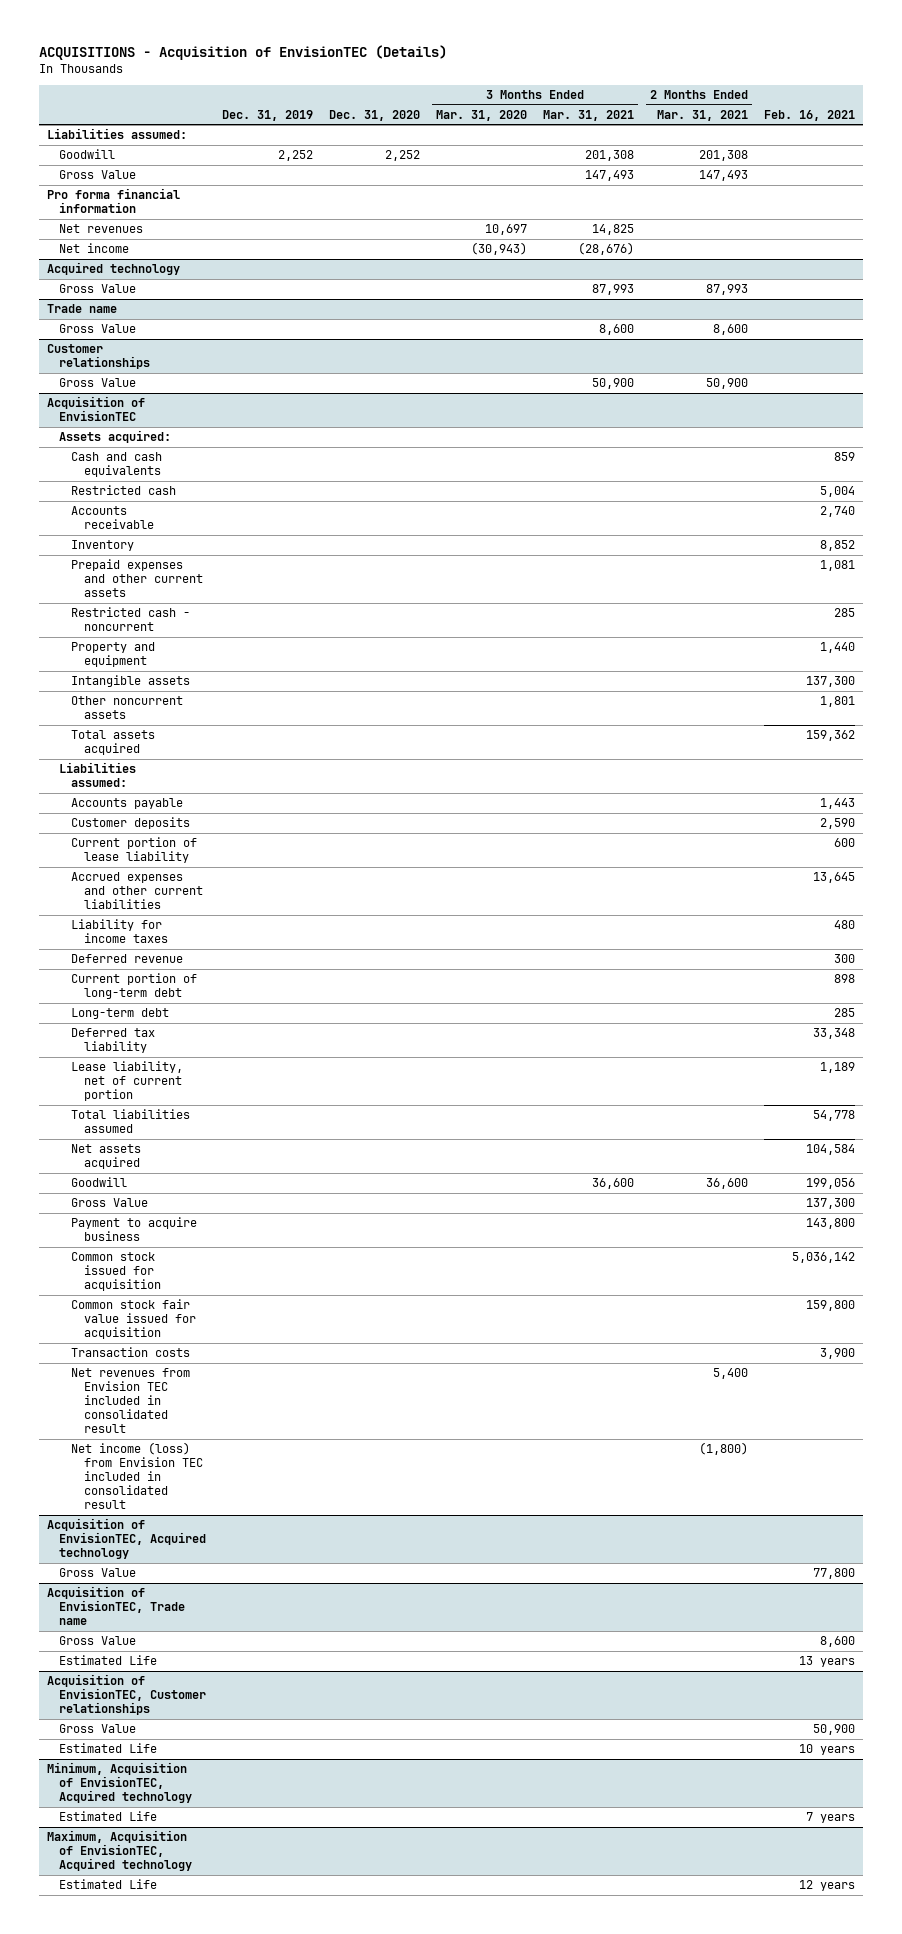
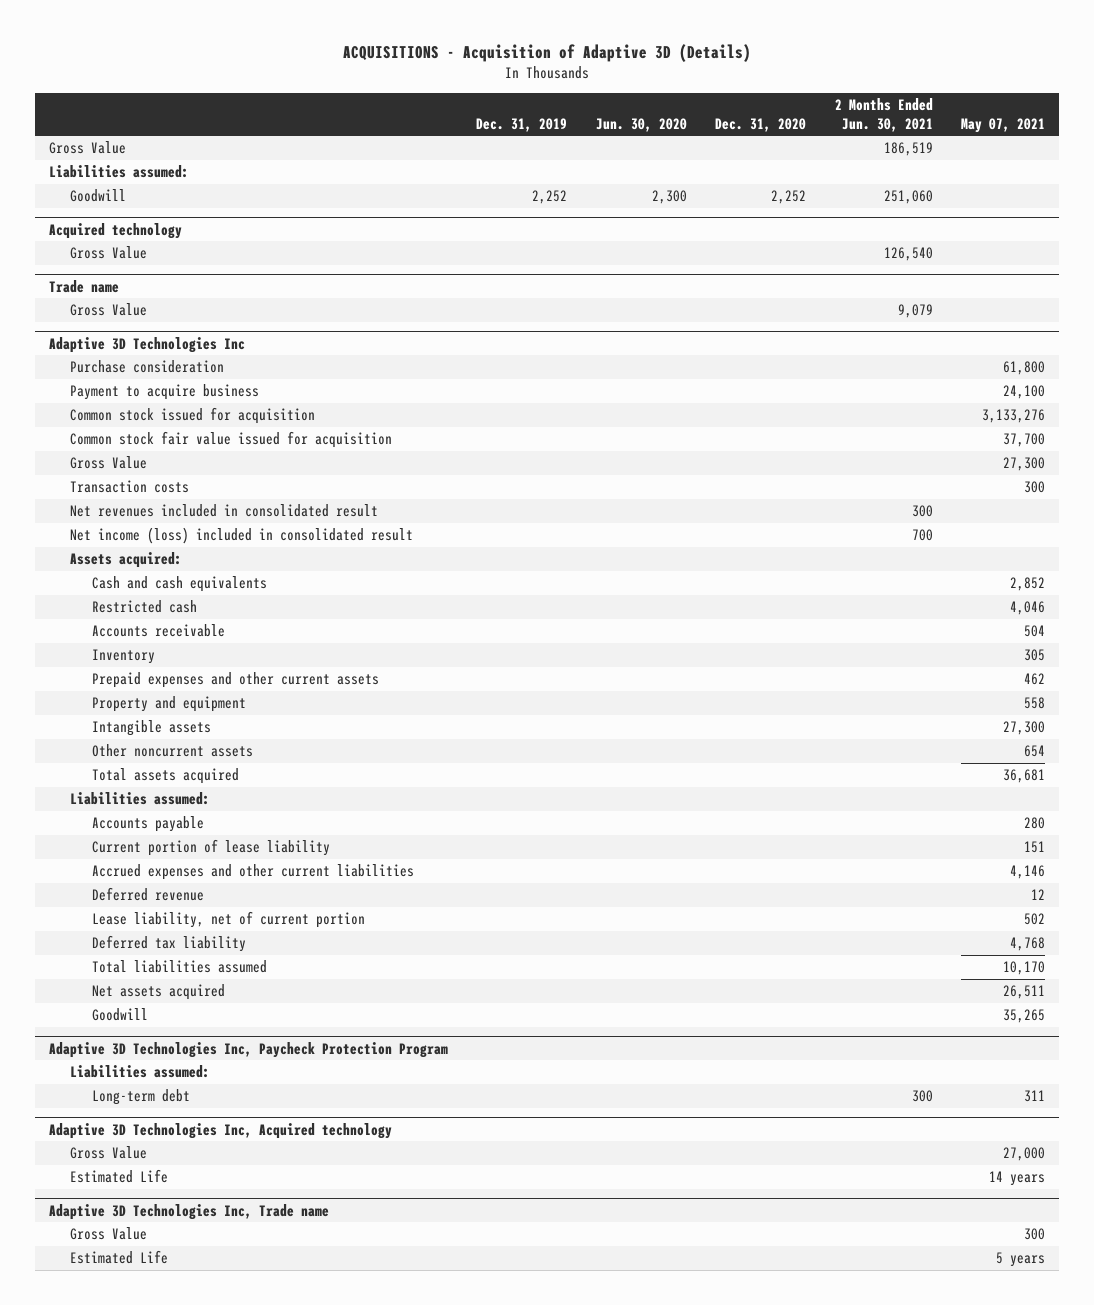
- ACQUISITIONS - Acquisition of EnvisionTEC (Details)
+ ACQUISITIONS - Acquisition of Adaptive 3D (Details)
- | Dec. 31, 2019 | Dec. 31, 2020 | 3 Months Ended Mar. 31, 2020 | 3 Months Ended Mar. 31, 2021 | 2 Months Ended Mar. 31, 2021 | Feb. 16, 2021
+ | Dec. 31, 2019 | Jun. 30, 2020 | Dec. 31, 2020 | 2 Months Ended Jun. 30, 2021 | May 07, 2021
moved up: Gross Value | | | | 186,519 |
- Pro forma financial information
- Net revenues | | | 10,697 | 14,825 | |
- Net income | | | (30,943) | (28,676) | |
- Customer relationships
- Gross Value | | | | 50,900 | 50,900 |
- Acquisition of EnvisionTEC
- Assets acquired:
- Cash and cash equivalents | | | | | | 859
- Restricted cash | | | | | | 5,004
- Accounts receivable | | | | | | 2,740
- Inventory | | | | | | 8,852
- Prepaid expenses and other current assets | | | | | | 1,081
- Restricted cash - noncurrent | | | | | | 285
- Property and equipment | | | | | | 1,440
- Intangible assets | | | | | | 137,300
- Other noncurrent assets | | | | | | 1,801
- Total assets acquired | | | | | | 159,362
- Liabilities assumed:
- Accounts payable | | | | | | 1,443
- Customer deposits | | | | | | 2,590
- Current portion of lease liability | | | | | | 600
- Accrued expenses and other current liabilities | | | | | | 13,645
- Liability for income taxes | | | | | | 480
- Deferred revenue | | | | | | 300
- Current portion of long-term debt | | | | | | 898
- Long-term debt | | | | | | 285
- Deferred tax liability | | | | | | 33,348
- Lease liability, net of current portion | | | | | | 1,189
- Total liabilities assumed | | | | | | 54,778
- Net assets acquired | | | | | | 104,584
- Goodwill | | | | 36,600 | 36,600 | 199,056
- Gross Value | | | | | | 137,300
- Payment to acquire business | | | | | | 143,800
- Common stock issued for acquisition | | | | | | 5,036,142
- Common stock fair value issued for acquisition | | | | | | 159,800
- Transaction costs | | | | | | 3,900
- Net revenues from Envision TEC included in consolidated result | | | | | 5,400 |
- Net income (loss) from Envision TEC included in consolidated result | | | | | (1,800) |
- Acquisition of EnvisionTEC, Acquired technology
- Gross Value | | | | | | 77,800
- Acquisition of EnvisionTEC, Trade name
- Gross Value | | | | | | 8,600
- Estimated Life | | | | | | 13 years
- Acquisition of EnvisionTEC, Customer relationships
- Gross Value | | | | | | 50,900
- Estimated Life | | | | | | 10 years
- Minimum, Acquisition of EnvisionTEC, Acquired technology
- Estimated Life | | | | | | 7 years
- Maximum, Acquisition of EnvisionTEC, Acquired technology
- Estimated Life | | | | | | 12 years
+ Adaptive 3D Technologies Inc
+ Purchase consideration | | | | | 61,800
+ Payment to acquire business | | | | | 24,100
+ Common stock issued for acquisition | | | | | 3,133,276
+ Common stock fair value issued for acquisition | | | | | 37,700
+ Gross Value | | | | | 27,300
+ Transaction costs | | | | | 300
+ Net revenues included in consolidated result | | | | 300 |
+ Net income (loss) included in consolidated result | | | | 700 |
+ Assets acquired:
+ Cash and cash equivalents | | | | | 2,852
+ Restricted cash | | | | | 4,046
+ Accounts receivable | | | | | 504
+ Inventory | | | | | 305
+ Prepaid expenses and other current assets | | | | | 462
+ Property and equipment | | | | | 558
+ Intangible assets | | | | | 27,300
+ Other noncurrent assets | | | | | 654
+ Total assets acquired | | | | | 36,681
+ Liabilities assumed:
+ Accounts payable | | | | | 280
+ Current portion of lease liability | | | | | 151
+ Accrued expenses and other current liabilities | | | | | 4,146
+ Deferred revenue | | | | | 12
+ Lease liability, net of current portion | | | | | 502
+ Deferred tax liability | | | | | 4,768
+ Total liabilities assumed | | | | | 10,170
+ Net assets acquired | | | | | 26,511
+ Goodwill | | | | | 35,265
+ Adaptive 3D Technologies Inc, Paycheck Protection Program
+ Liabilities assumed:
+ Long-term debt | | | | 300 | 311
+ Adaptive 3D Technologies Inc, Acquired technology
+ Gross Value | | | | | 27,000
+ Estimated Life | | | | | 14 years
+ Adaptive 3D Technologies Inc, Trade name
+ Gross Value | | | | | 300
+ Estimated Life | | | | | 5 years

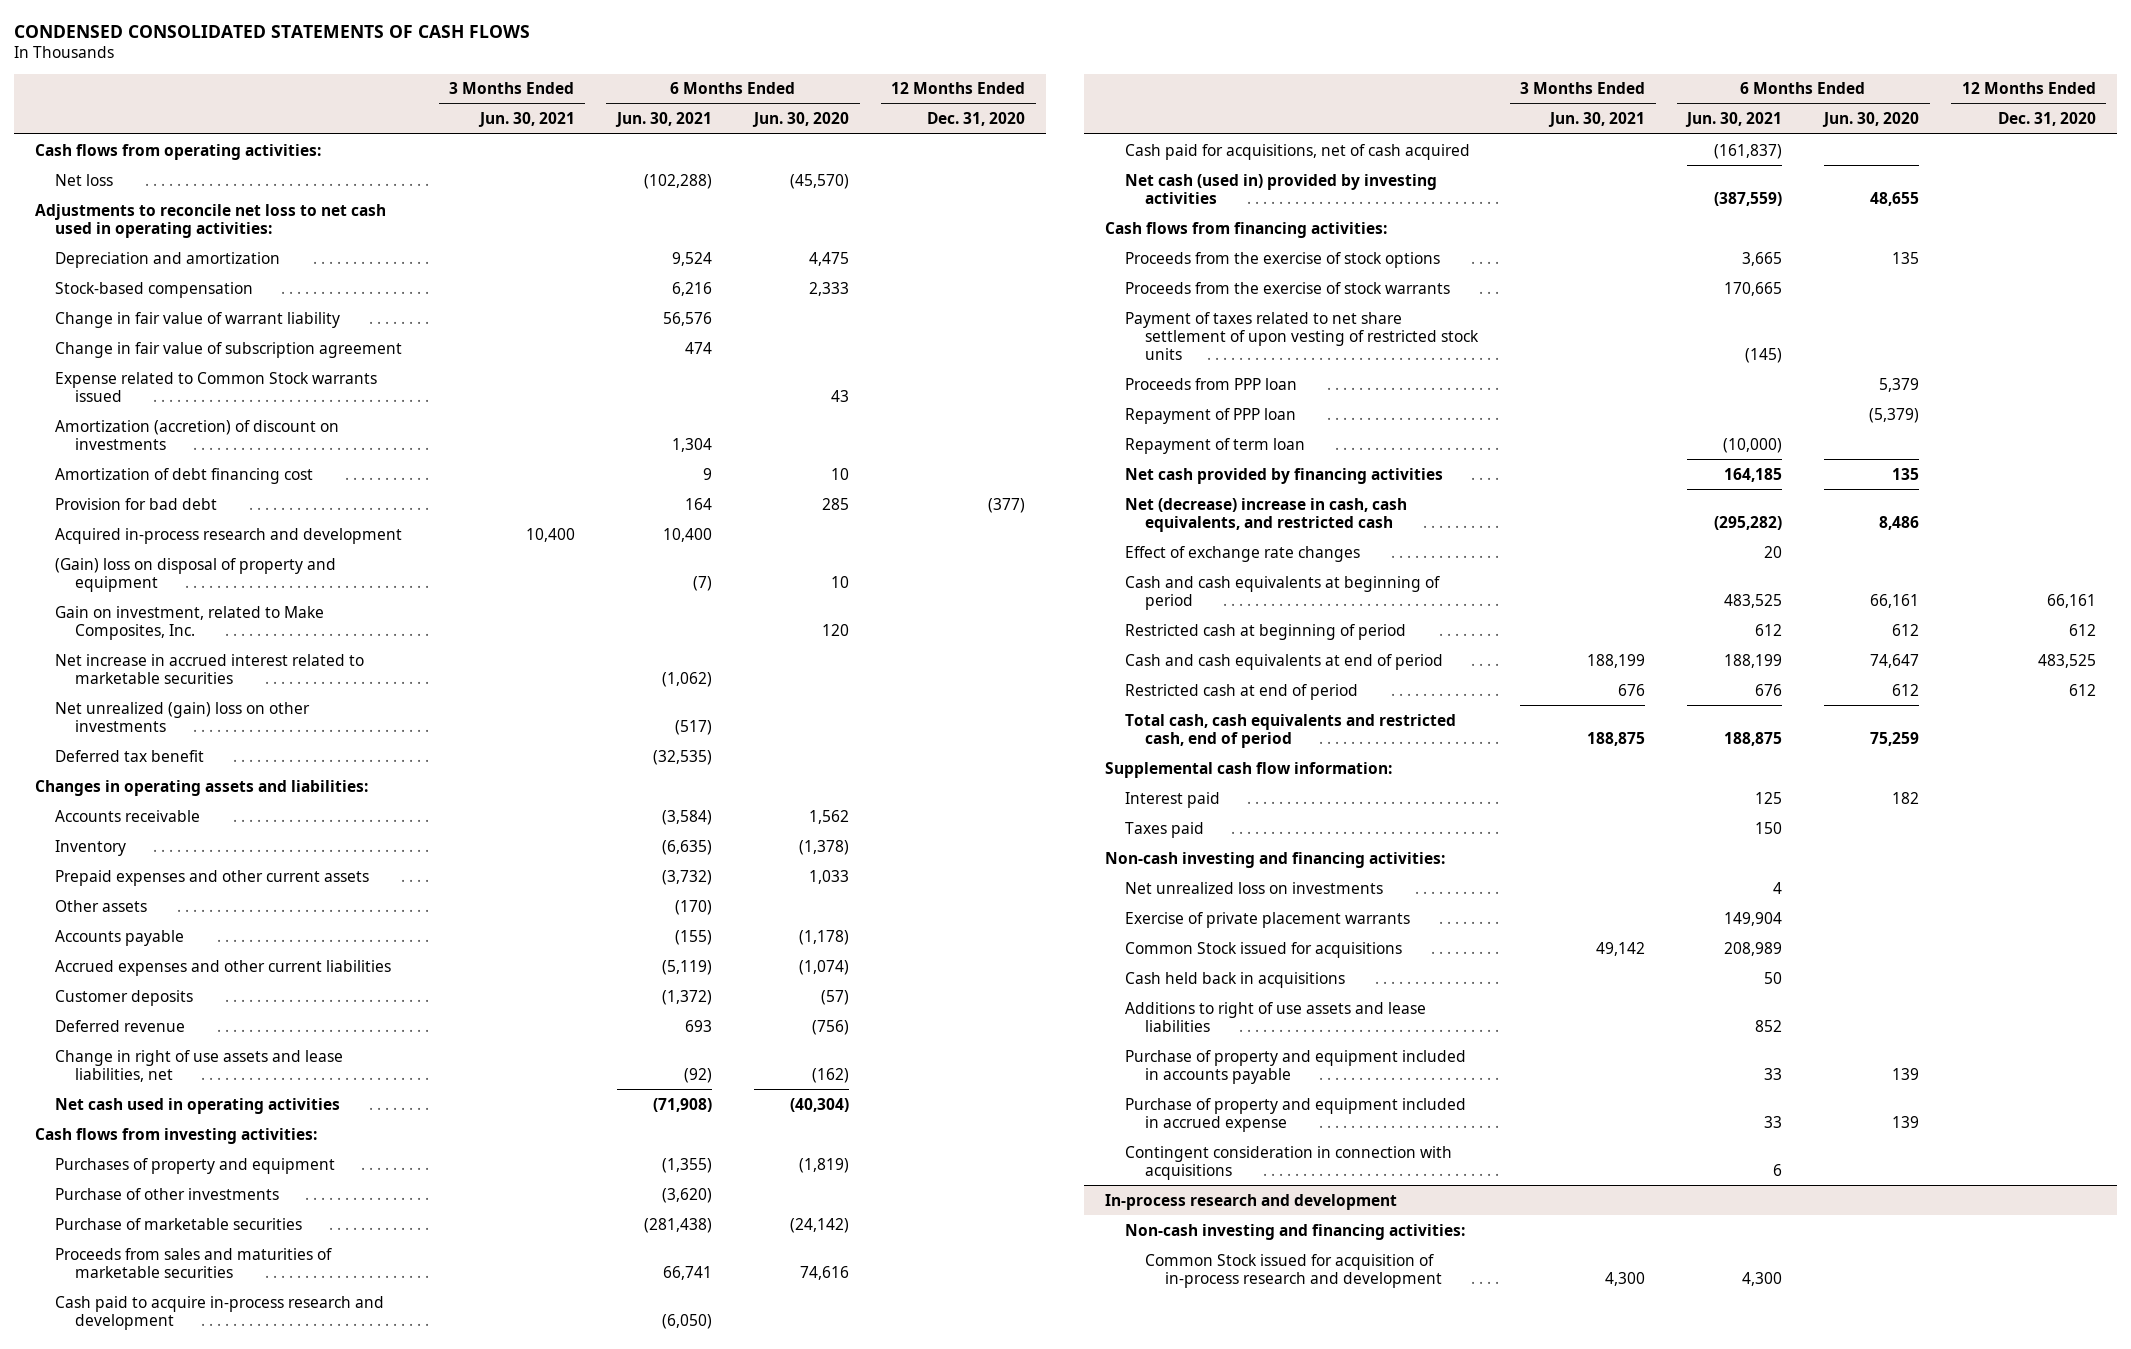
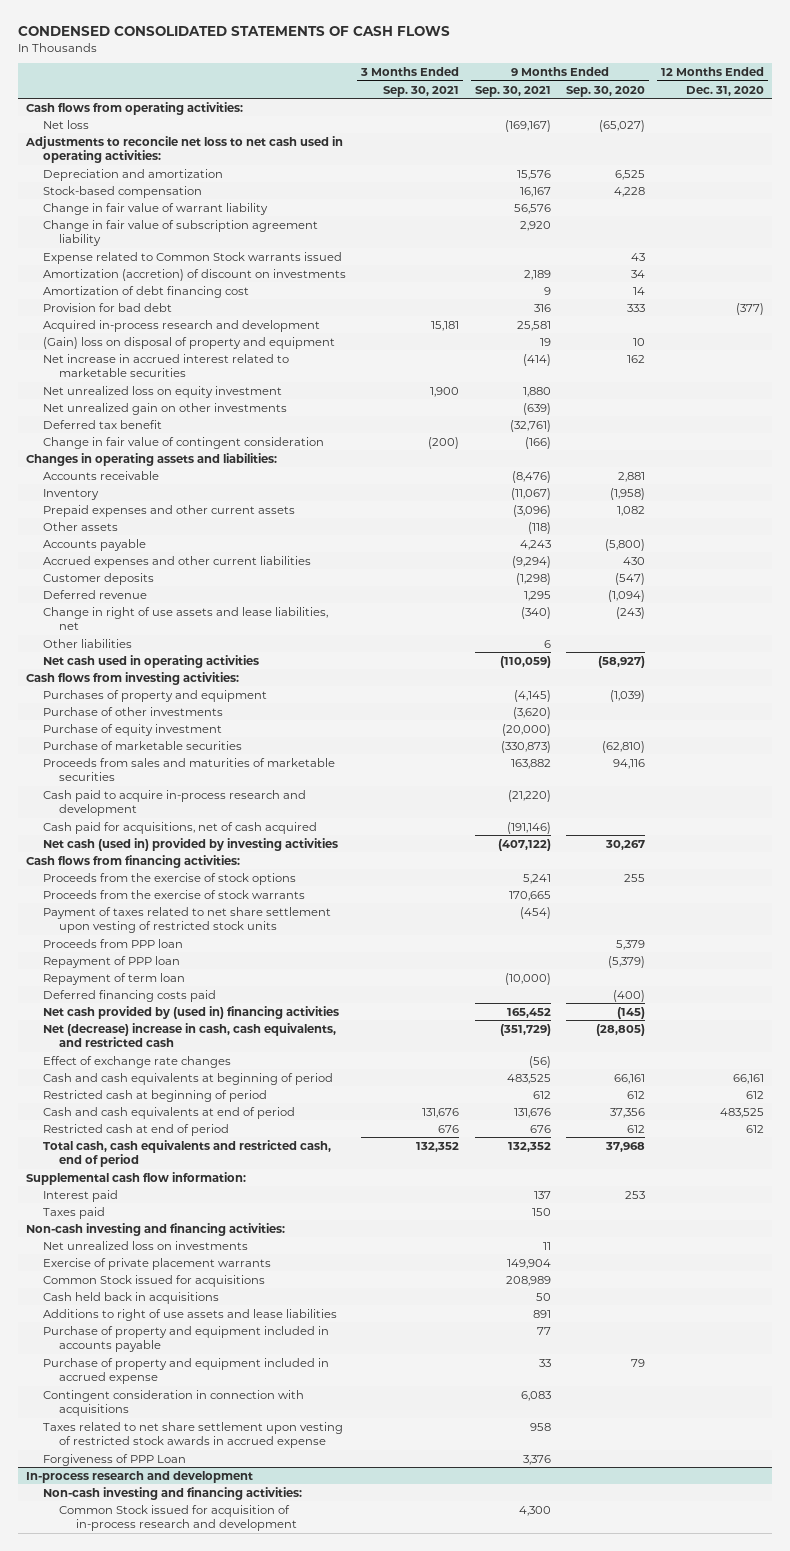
- | 3 Months Ended Jun. 30, 2021 | 6 Months Ended Jun. 30, 2021 | 6 Months Ended Jun. 30, 2020 | 12 Months Ended Dec. 31, 2020
+ | 3 Months Ended Sep. 30, 2021 | 9 Months Ended Sep. 30, 2021 | 9 Months Ended Sep. 30, 2020 | 12 Months Ended Dec. 31, 2020
- Change in fair value of subscription agreement | | 474 | |
+ Change in fair value of subscription agreement liability | | 2,920 | |
- Gain on investment, related to Make Composites, Inc. | | | 120 |
- Net unrealized (gain) loss on other investments | | (517) | |
+ Net unrealized loss on equity investment | 1,900 | 1,880 | |
+ Net unrealized gain on other investments | | (639) | |
+ Change in fair value of contingent consideration | (200) | (166) | |
+ Other liabilities | | 6 | |
+ Purchase of equity investment | | (20,000) | |
- Payment of taxes related to net share settlement of upon vesting of restricted stock units | | (145) | |
+ Payment of taxes related to net share settlement upon vesting of restricted stock units | | (454) | |
- Net cash provided by financing activities | | 164,185 | 135 |
+ Deferred financing costs paid | | | (400) |
+ Net cash provided by (used in) financing activities | | 165,452 | (145) |
+ Taxes related to net share settlement upon vesting of restricted stock awards in accrued expense | | 958 | |
+ Forgiveness of PPP Loan | | 3,376 | |

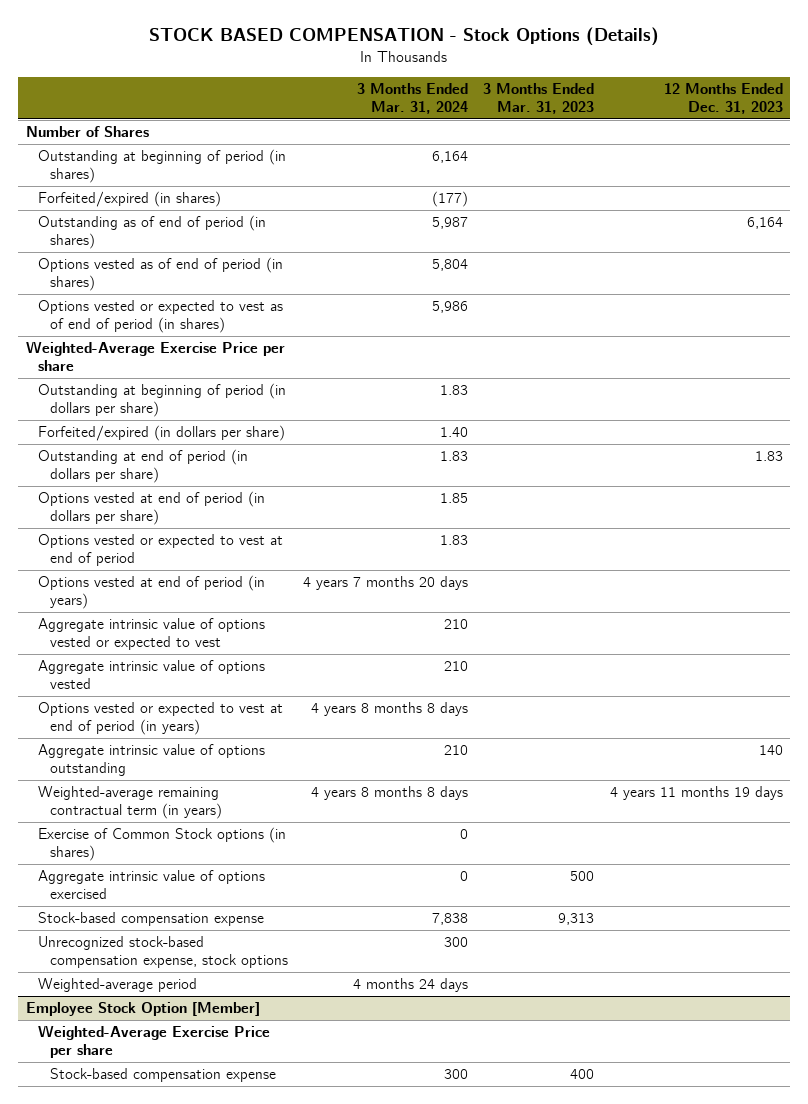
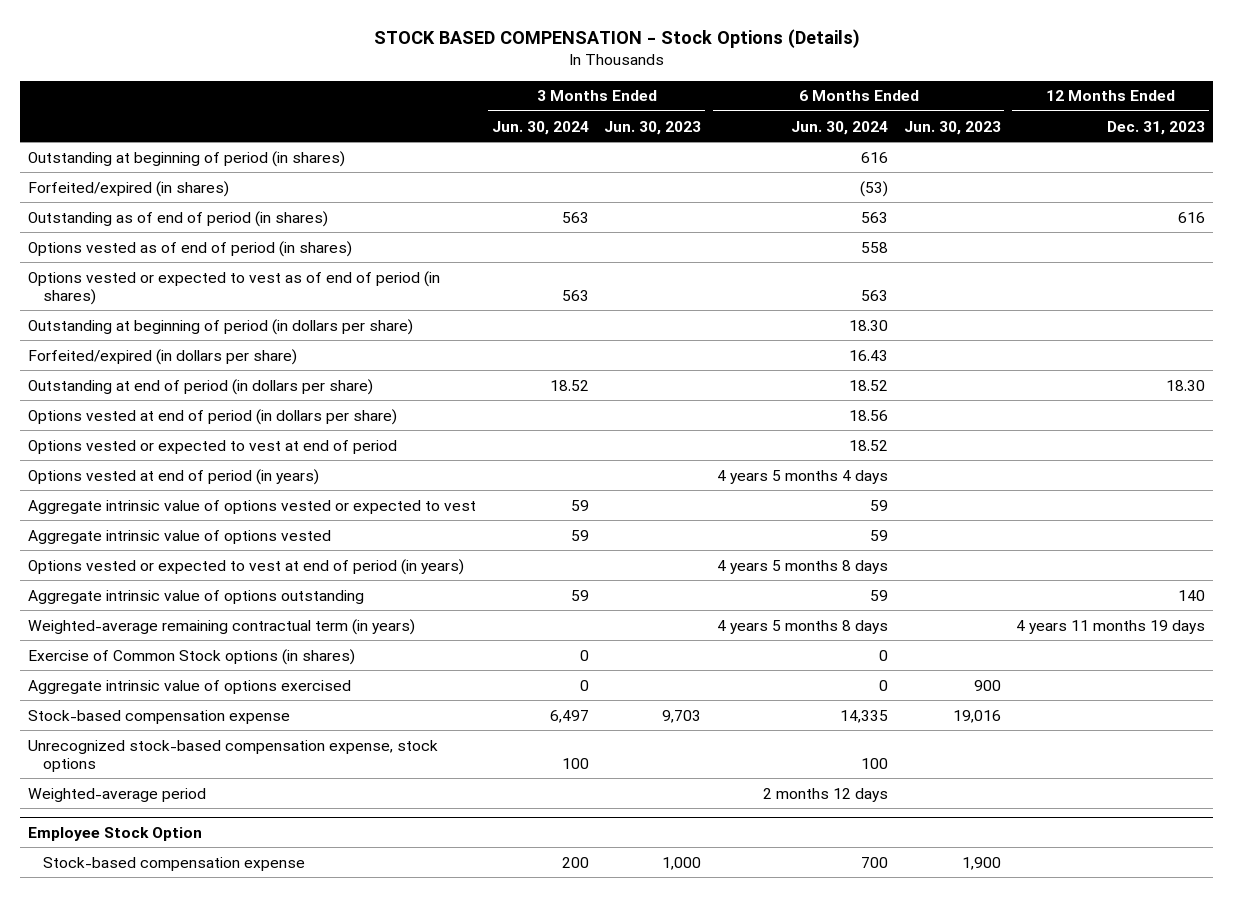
- | 3 Months Ended Mar. 31, 2024 | 3 Months Ended Mar. 31, 2023 | 12 Months Ended Dec. 31, 2023
+ | 3 Months Ended Jun. 30, 2024 | 3 Months Ended Jun. 30, 2023 | 6 Months Ended Jun. 30, 2024 | 6 Months Ended Jun. 30, 2023 | 12 Months Ended Dec. 31, 2023
- Number of Shares
- Outstanding as of end of period (in shares) | 5,987 | | 6,164
+ Outstanding as of end of period (in shares) | 563 | | 563 | | 616
- Weighted-Average Exercise Price per share
- Outstanding at end of period (in dollars per share) | 1.83 | | 1.83
+ Outstanding at end of period (in dollars per share) | 18.52 | | 18.52 | | 18.30
- Employee Stock Option [Member]
- Weighted-Average Exercise Price per share
+ Employee Stock Option

